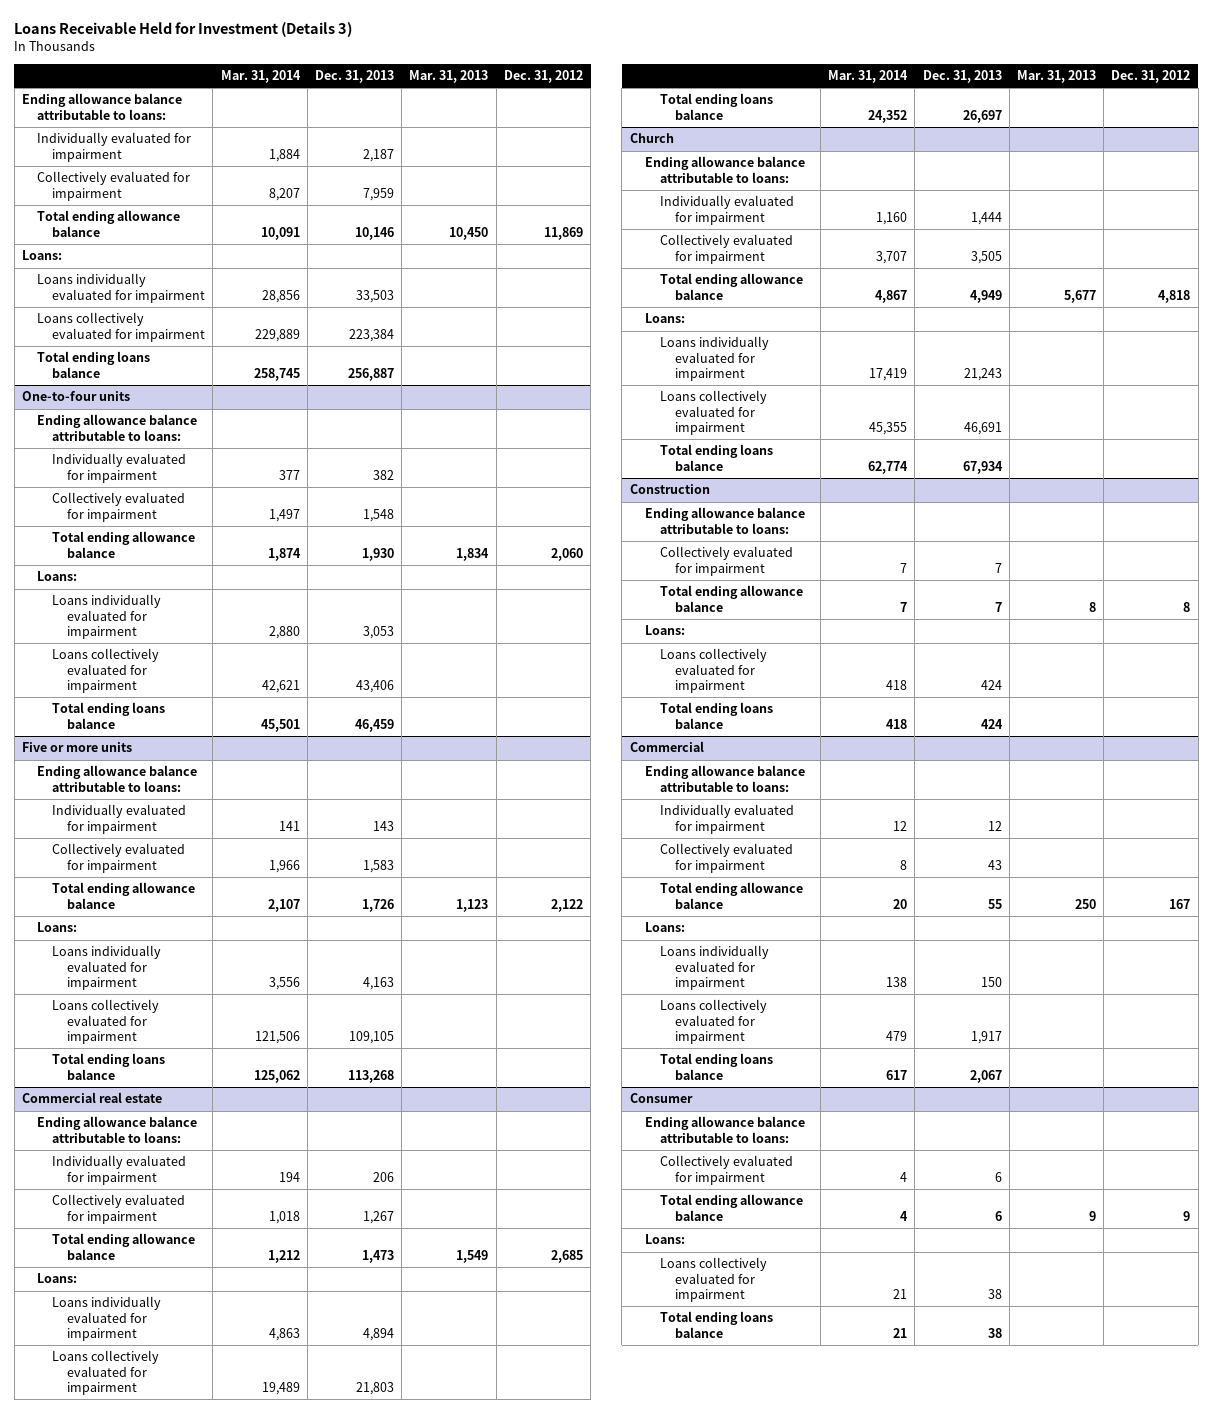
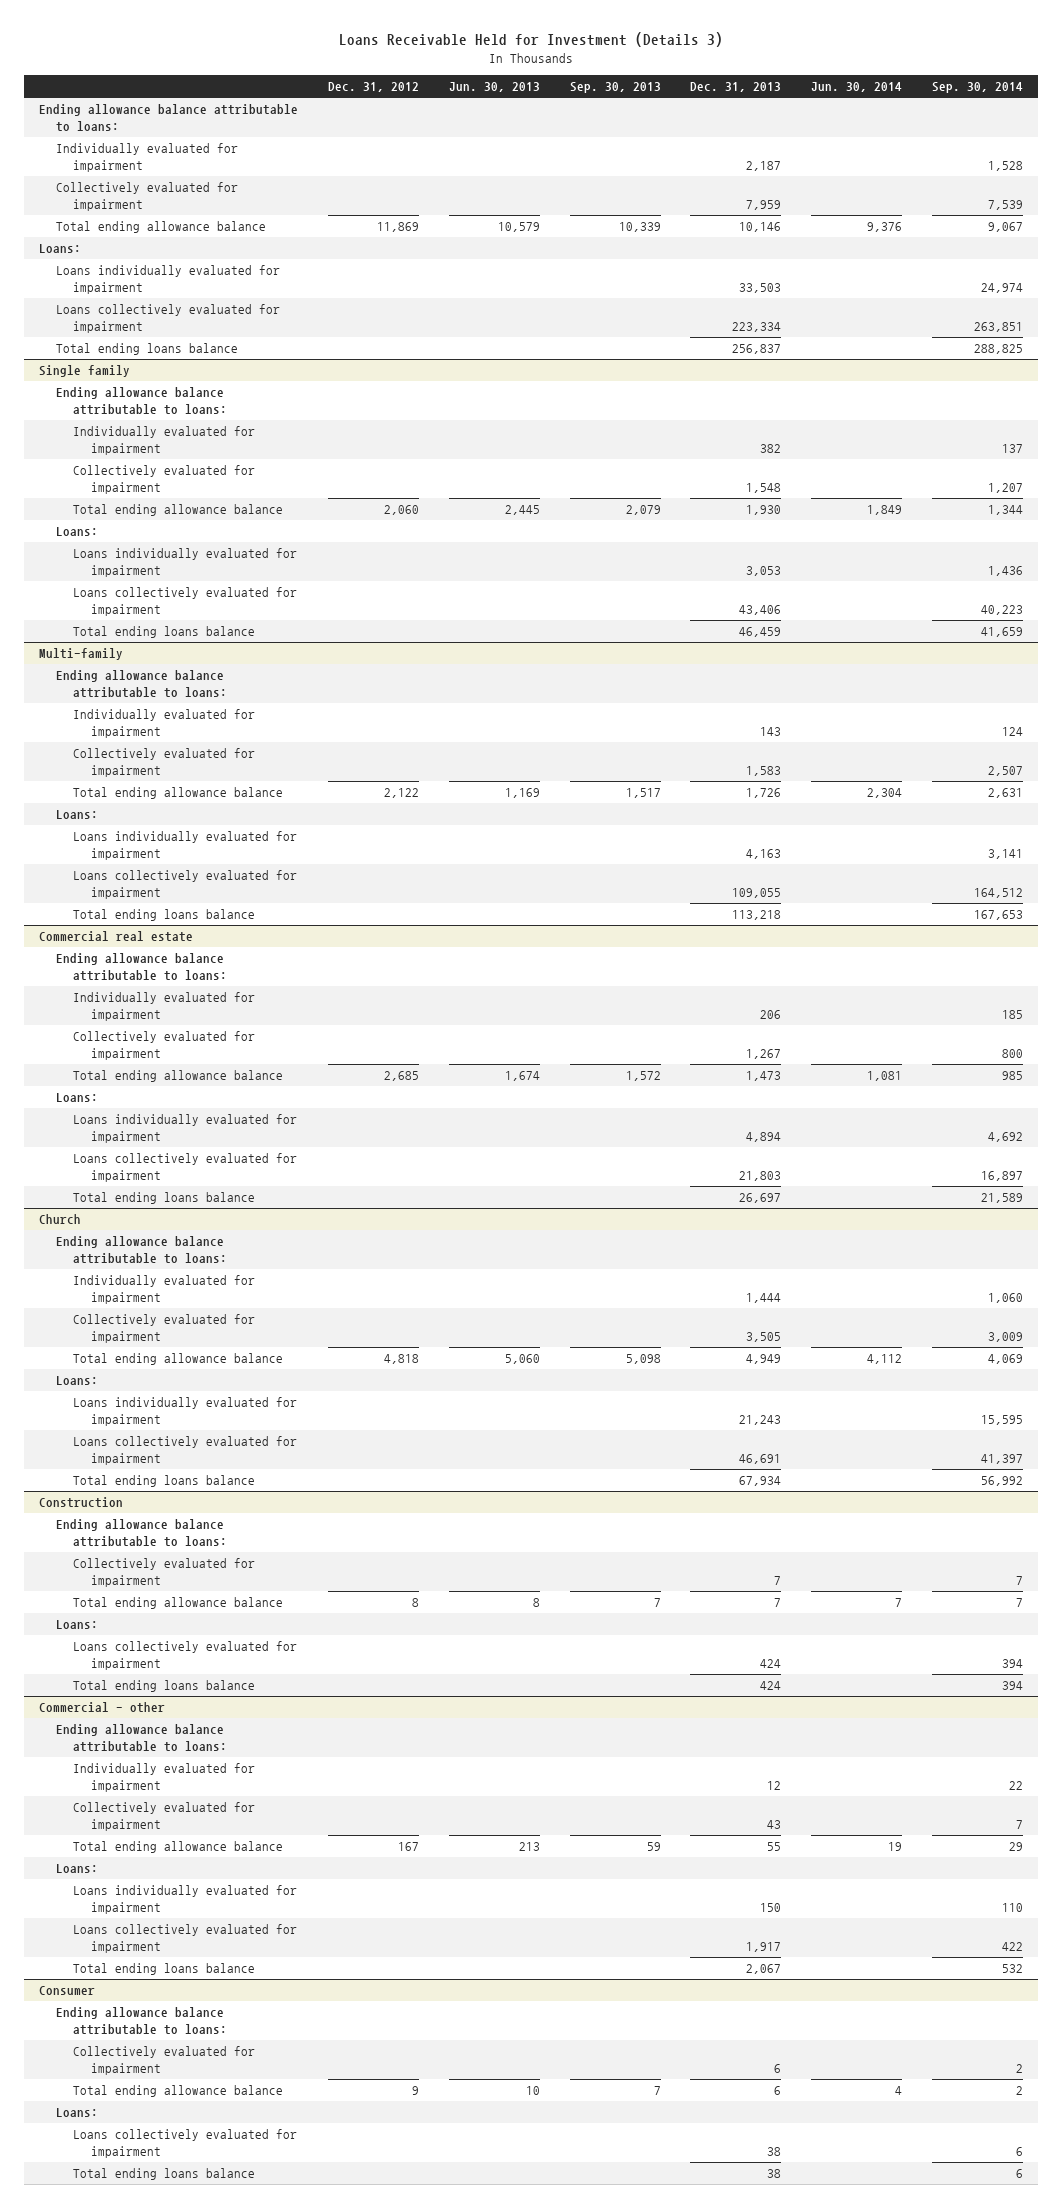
- | Mar. 31, 2014 | Dec. 31, 2013 | Mar. 31, 2013 | Dec. 31, 2012
+ | Dec. 31, 2012 | Jun. 30, 2013 | Sep. 30, 2013 | Dec. 31, 2013 | Jun. 30, 2014 | Sep. 30, 2014
- Loans collectively evaluated for impairment | 229,889 | 223,384 | |
- Total ending loans balance | 258,745 | 256,887 | |
- One-to-four units
+ Loans collectively evaluated for impairment | | | | 223,334 | | 263,851
+ Total ending loans balance | | | | 256,837 | | 288,825
+ Single family
- Five or more units
+ Multi-family
- Loans collectively evaluated for impairment | 121,506 | 109,105 | |
- Total ending loans balance | 125,062 | 113,268 | |
+ Loans collectively evaluated for impairment | | | | 109,055 | | 164,512
+ Total ending loans balance | | | | 113,218 | | 167,653
- Commercial
+ Commercial - other

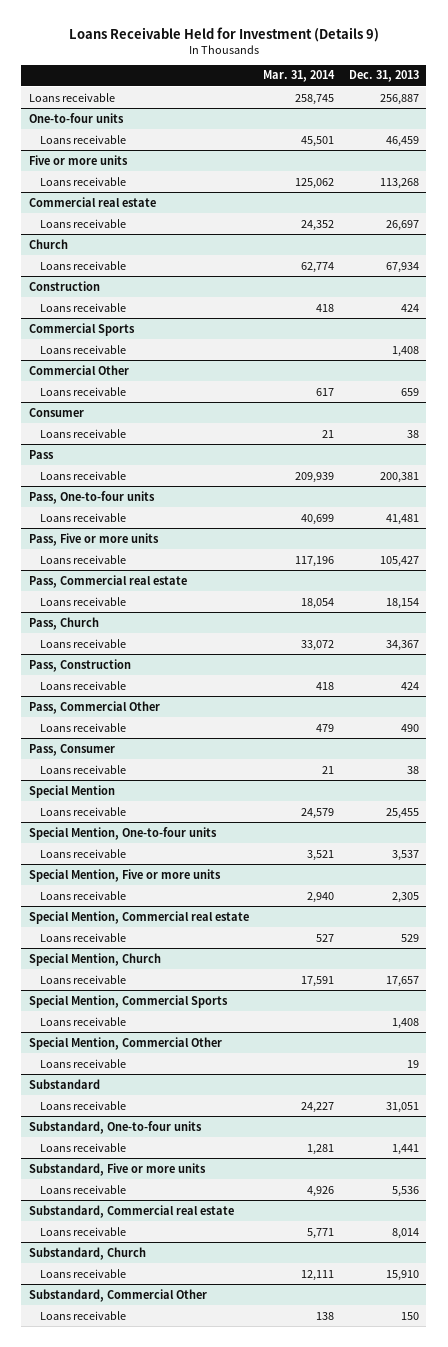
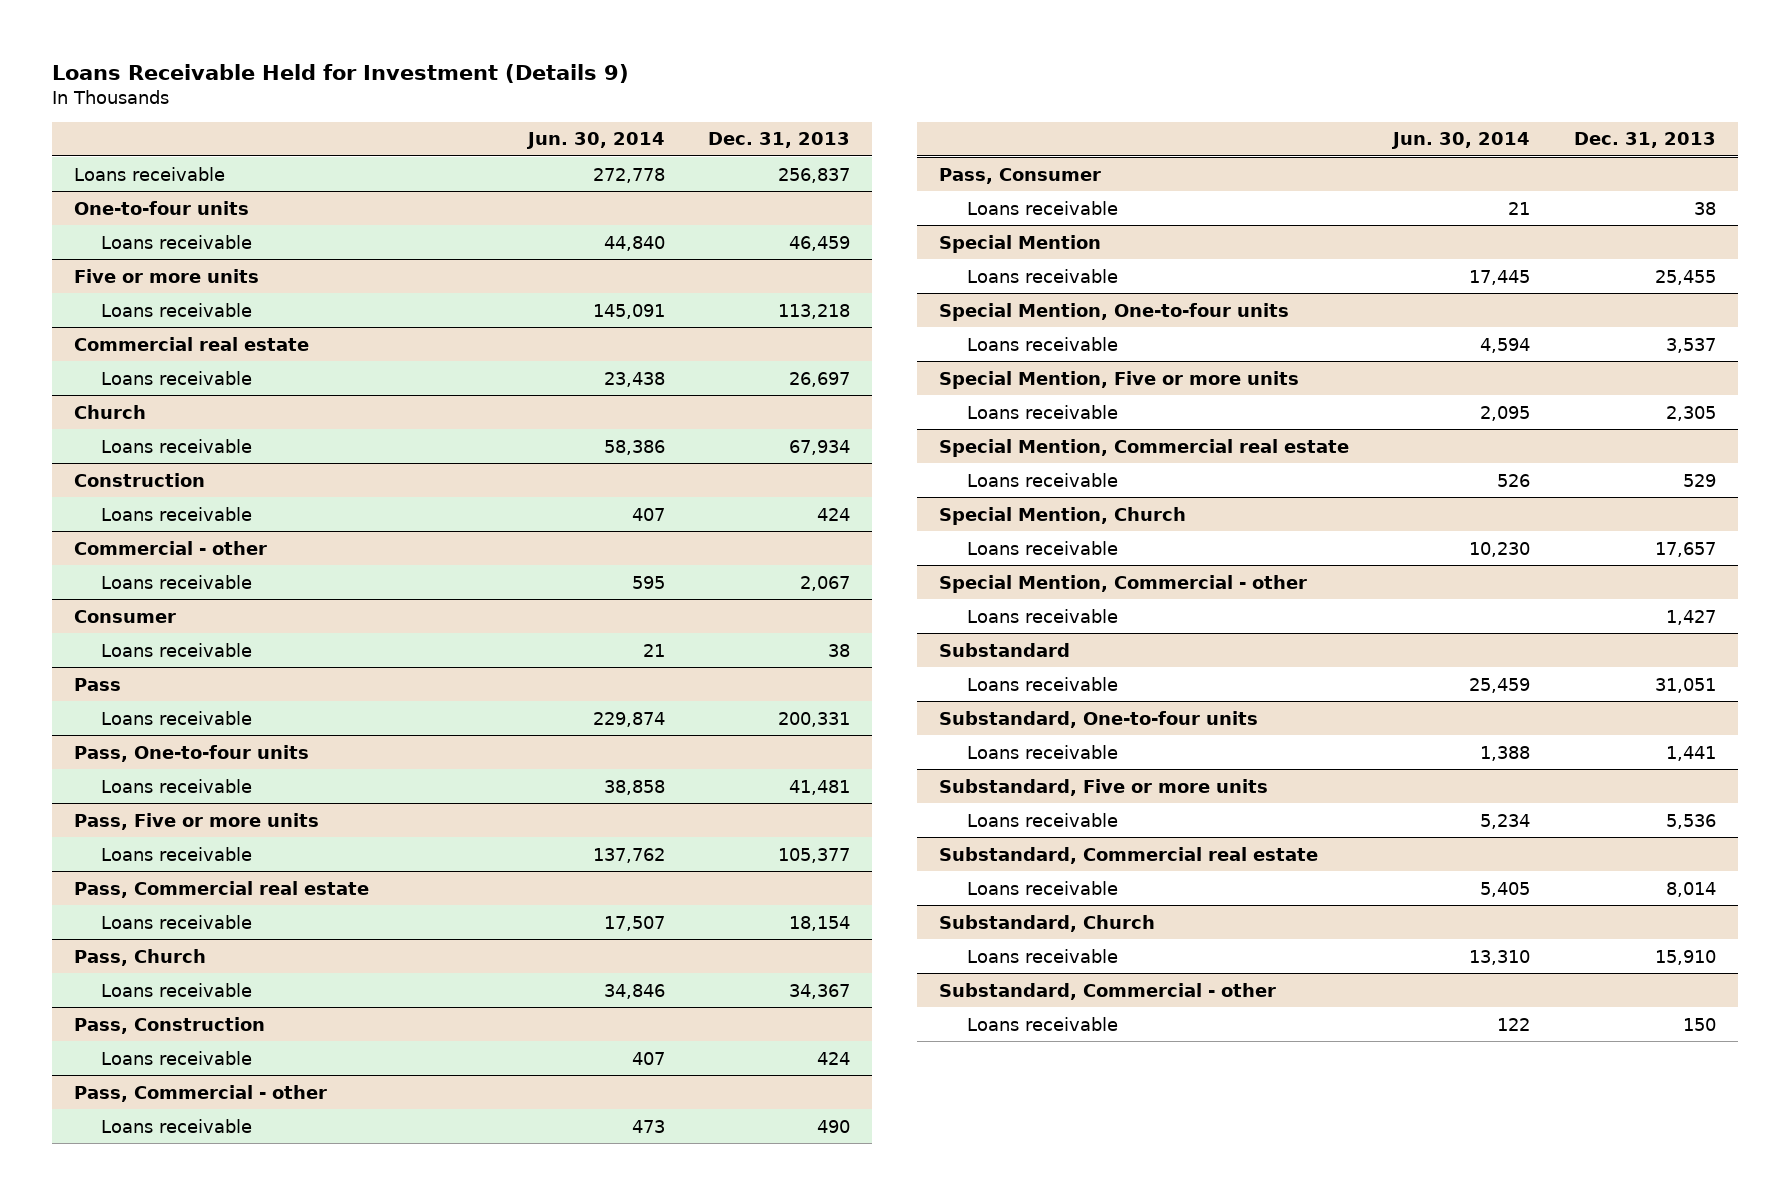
- | Mar. 31, 2014 | Dec. 31, 2013
+ | Jun. 30, 2014 | Dec. 31, 2013
- Loans receivable | 258,745 | 256,887
+ Loans receivable | 272,778 | 256,837
@ Five or more units
- Loans receivable | 125,062 | 113,268
+ Loans receivable | 145,091 | 113,218
- Commercial Sports
- Loans receivable | | 1,408
- Commercial Other
- Loans receivable | 617 | 659
+ Commercial - other
+ Loans receivable | 595 | 2,067
@ Pass
- Loans receivable | 209,939 | 200,381
+ Loans receivable | 229,874 | 200,331
@ Pass, Five or more units
- Loans receivable | 117,196 | 105,427
+ Loans receivable | 137,762 | 105,377
- Pass, Commercial Other
+ Pass, Commercial - other
- Special Mention, Commercial Sports
- Loans receivable | | 1,408
- Special Mention, Commercial Other
- Loans receivable | | 19
+ Special Mention, Commercial - other
+ Loans receivable | | 1,427
- Substandard, Commercial Other
+ Substandard, Commercial - other

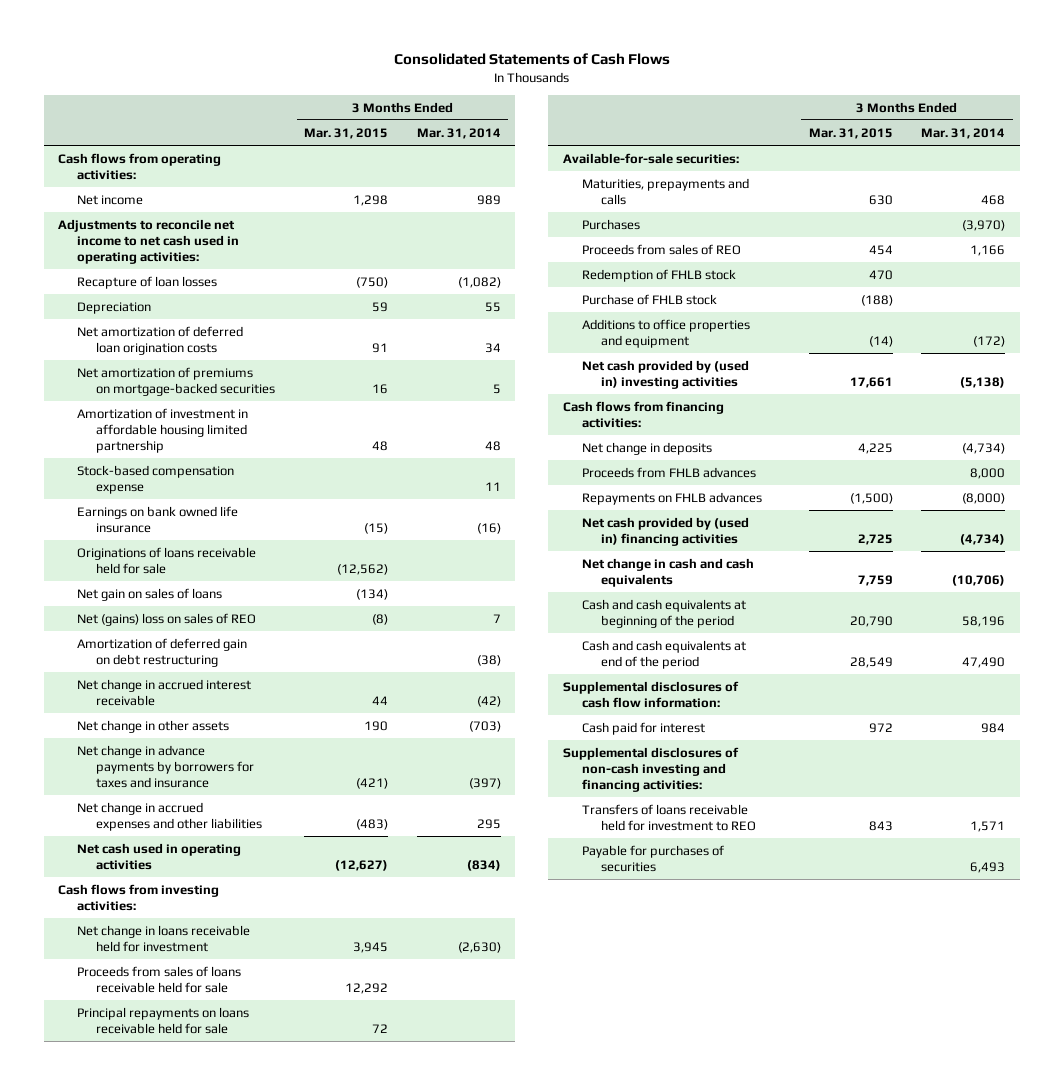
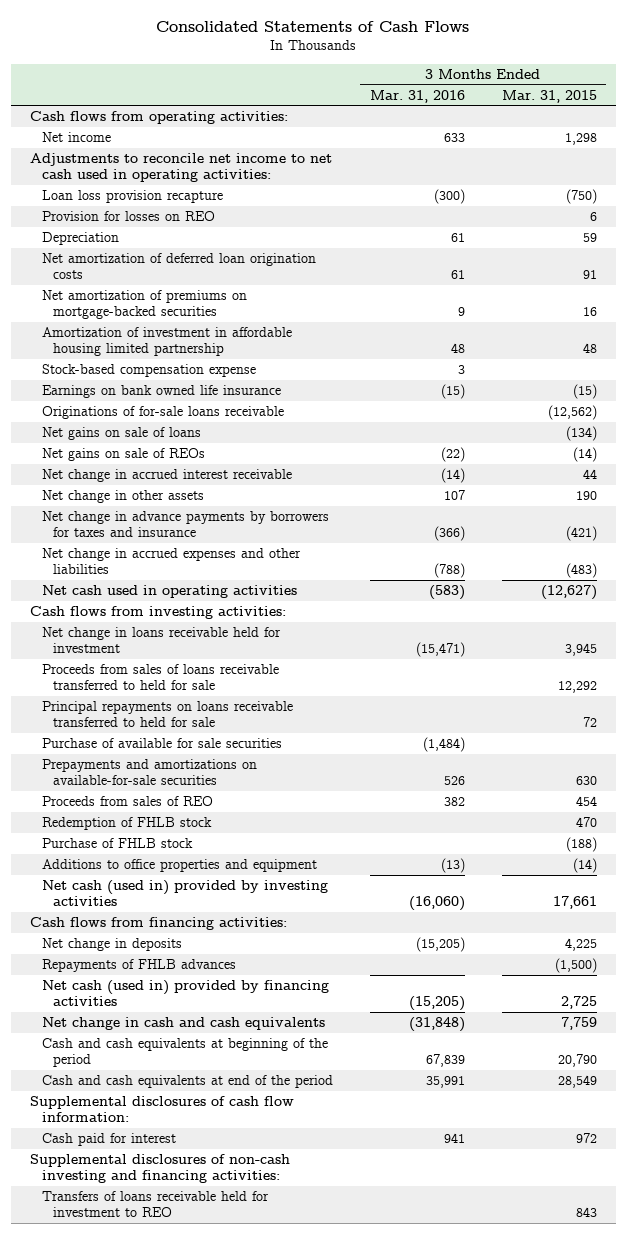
- | 3 Months Ended Mar. 31, 2015 | 3 Months Ended Mar. 31, 2014
+ | 3 Months Ended Mar. 31, 2016 | 3 Months Ended Mar. 31, 2015
- Recapture of loan losses | (750) | (1,082)
+ Loan loss provision recapture | (300) | (750)
+ Provision for losses on REO | | 6
- Originations of loans receivable held for sale | (12,562) |
- Net gain on sales of loans | (134) |
- Net (gains) loss on sales of REO | (8) | 7
- Amortization of deferred gain on debt restructuring | | (38)
+ Originations of for-sale loans receivable | | (12,562)
+ Net gains on sale of loans | | (134)
+ Net gains on sale of REOs | (22) | (14)
- Proceeds from sales of loans receivable held for sale | 12,292 |
- Principal repayments on loans receivable held for sale | 72 |
- Available-for-sale securities:
- Maturities, prepayments and calls | 630 | 468
- Purchases | | (3,970)
+ Proceeds from sales of loans receivable transferred to held for sale | | 12,292
+ Principal repayments on loans receivable transferred to held for sale | | 72
+ Purchase of available for sale securities | (1,484) |
+ Prepayments and amortizations on available-for-sale securities | 526 | 630
- Net cash provided by (used in) investing activities | 17,661 | (5,138)
+ Net cash (used in) provided by investing activities | (16,060) | 17,661
- Proceeds from FHLB advances | | 8,000
- Repayments on FHLB advances | (1,500) | (8,000)
- Net cash provided by (used in) financing activities | 2,725 | (4,734)
+ Repayments of FHLB advances | | (1,500)
+ Net cash (used in) provided by financing activities | (15,205) | 2,725
- Payable for purchases of securities | | 6,493

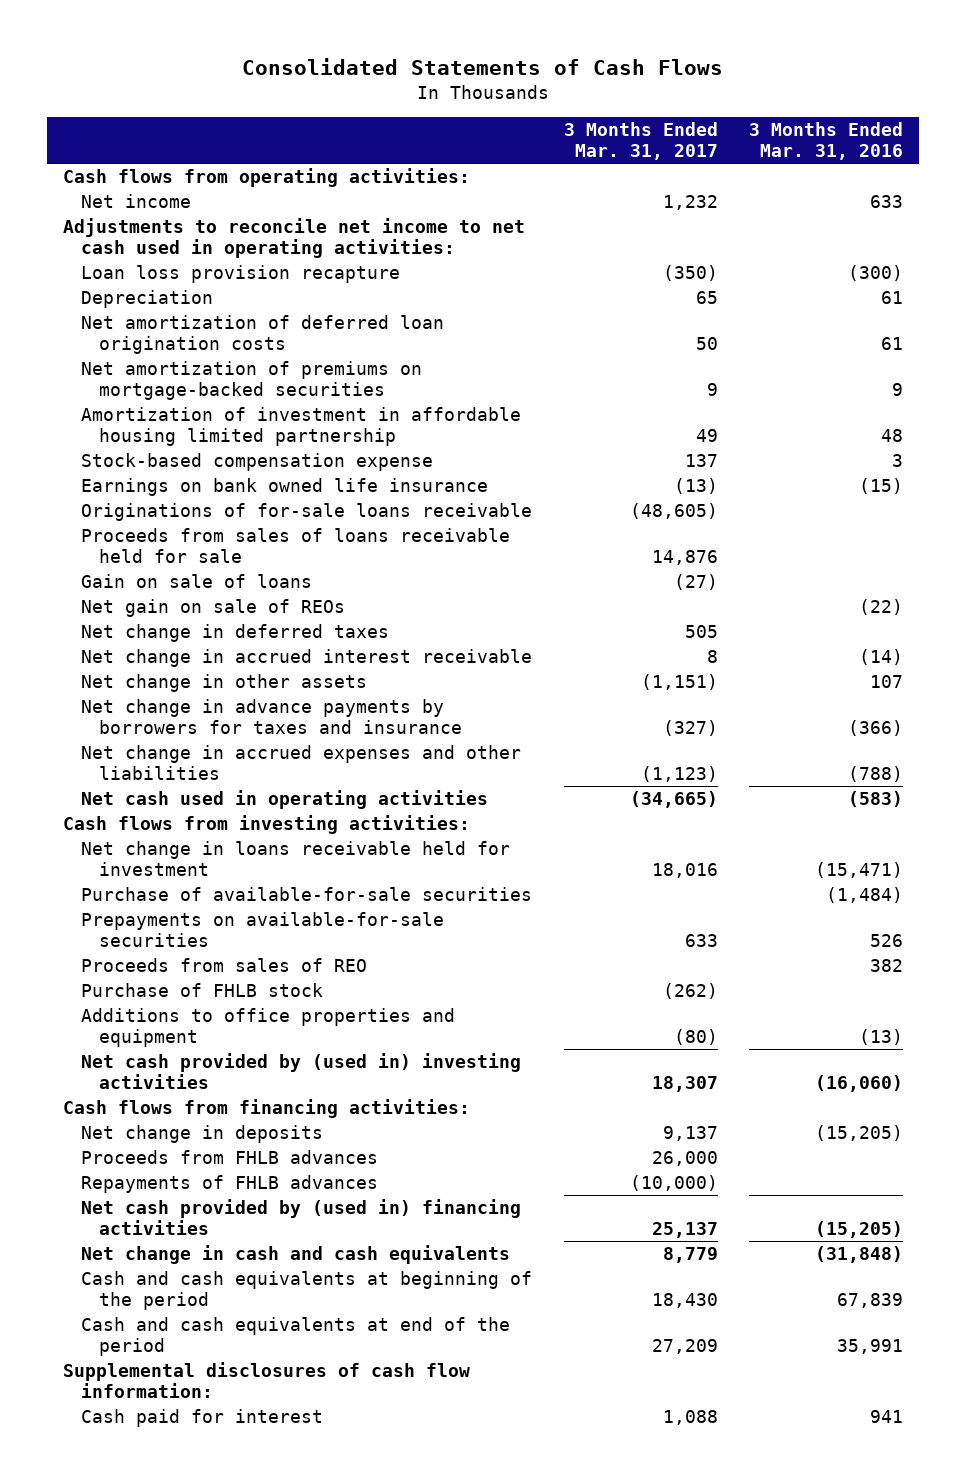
- | 3 Months Ended Mar. 31, 2016 | 3 Months Ended Mar. 31, 2015
+ | 3 Months Ended Mar. 31, 2017 | 3 Months Ended Mar. 31, 2016
- Provision for losses on REO | | 6
- Net gains on sale of loans | | (134)
- Net gains on sale of REOs | (22) | (14)
+ Proceeds from sales of loans receivable held for sale | 14,876 |
+ Gain on sale of loans | (27) |
+ Net gain on sale of REOs | | (22)
+ Net change in deferred taxes | 505 |
- Proceeds from sales of loans receivable transferred to held for sale | | 12,292
- Principal repayments on loans receivable transferred to held for sale | | 72
- Purchase of available for sale securities | (1,484) |
- Prepayments and amortizations on available-for-sale securities | 526 | 630
+ Purchase of available-for-sale securities | | (1,484)
+ Prepayments on available-for-sale securities | 633 | 526
- Redemption of FHLB stock | | 470
- Net cash (used in) provided by investing activities | (16,060) | 17,661
+ Net cash provided by (used in) investing activities | 18,307 | (16,060)
+ Proceeds from FHLB advances | 26,000 |
- Net cash (used in) provided by financing activities | (15,205) | 2,725
+ Net cash provided by (used in) financing activities | 25,137 | (15,205)
- Supplemental disclosures of non-cash investing and financing activities:
- Transfers of loans receivable held for investment to REO | | 843

